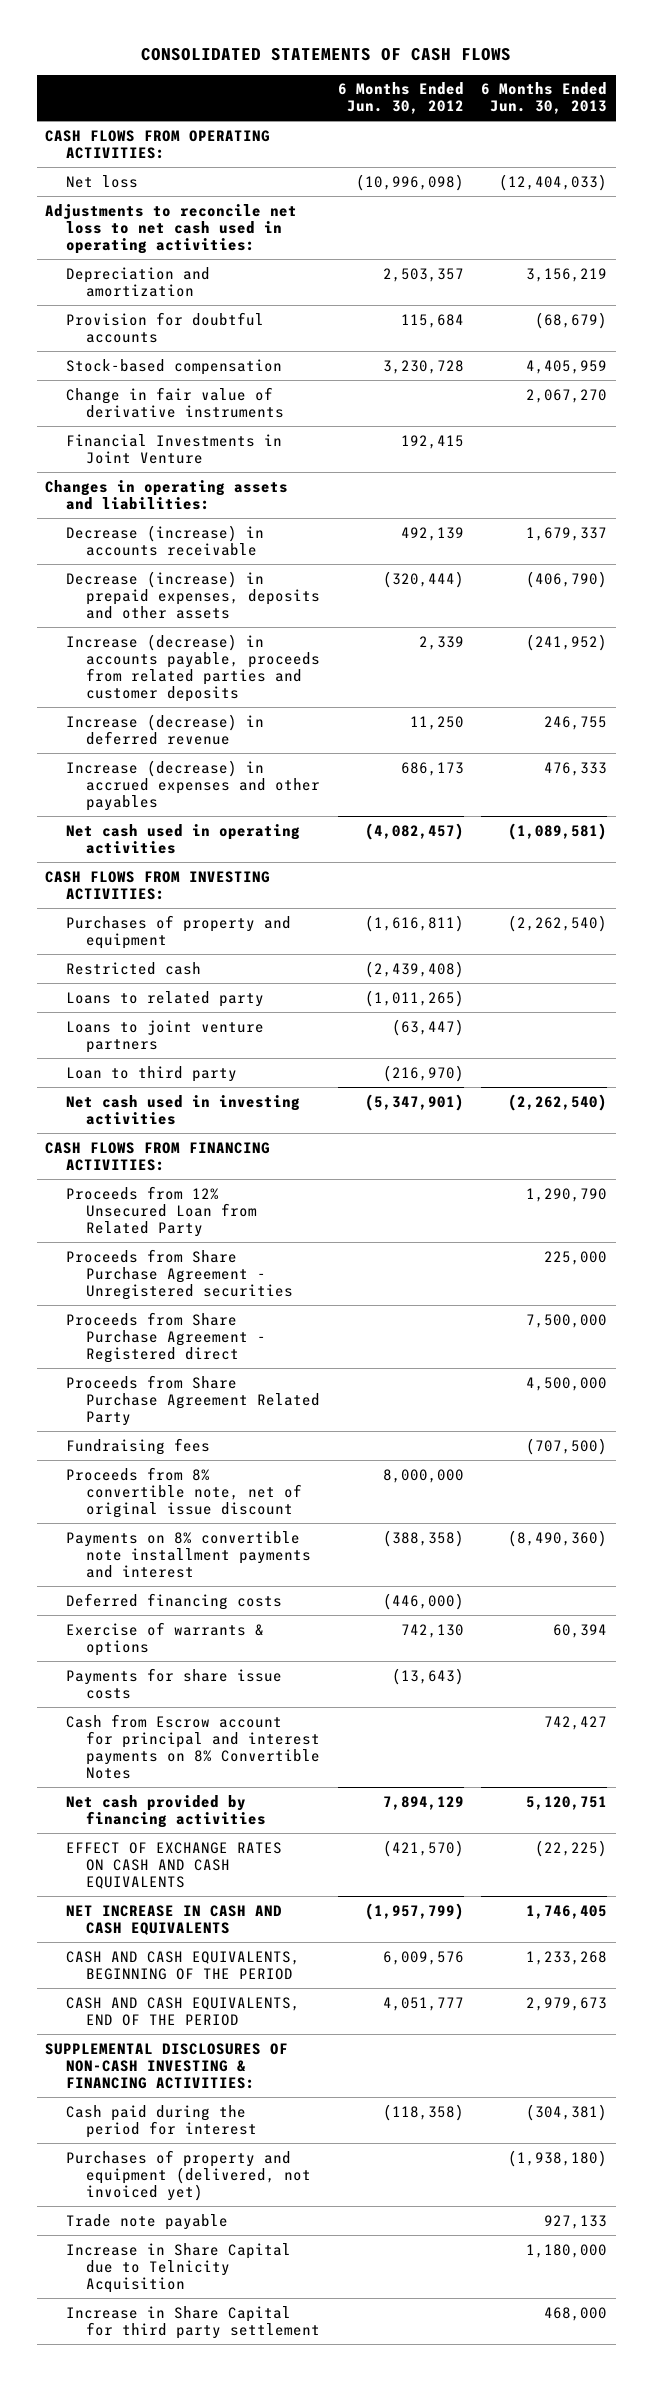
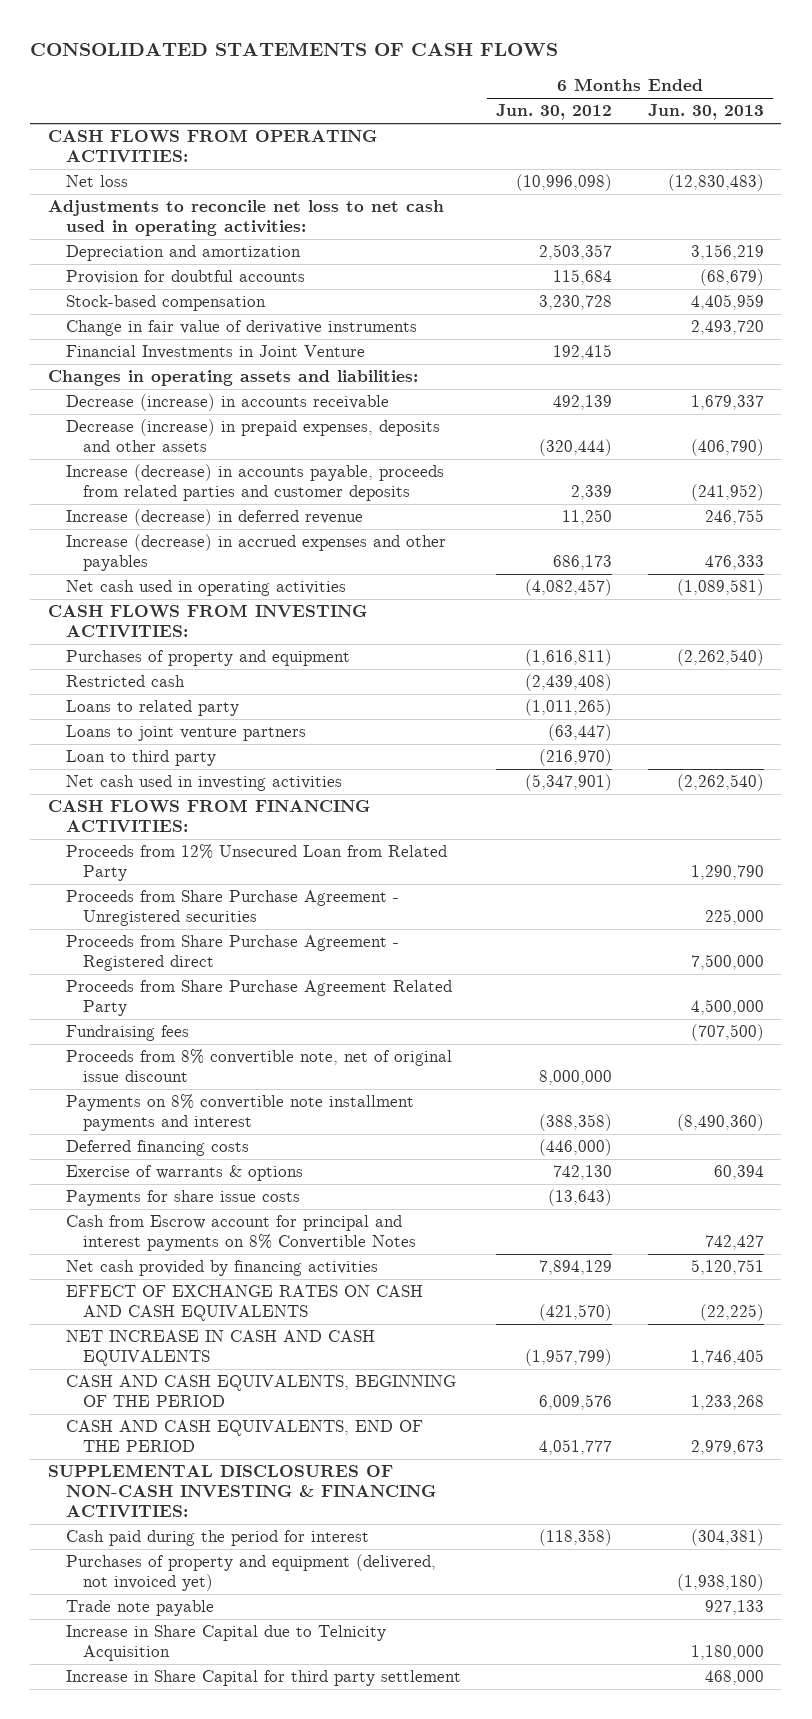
- Net loss | (10,996,098) | (12,404,033)
+ Net loss | (10,996,098) | (12,830,483)
- Change in fair value of derivative instruments | | 2,067,270
+ Change in fair value of derivative instruments | | 2,493,720

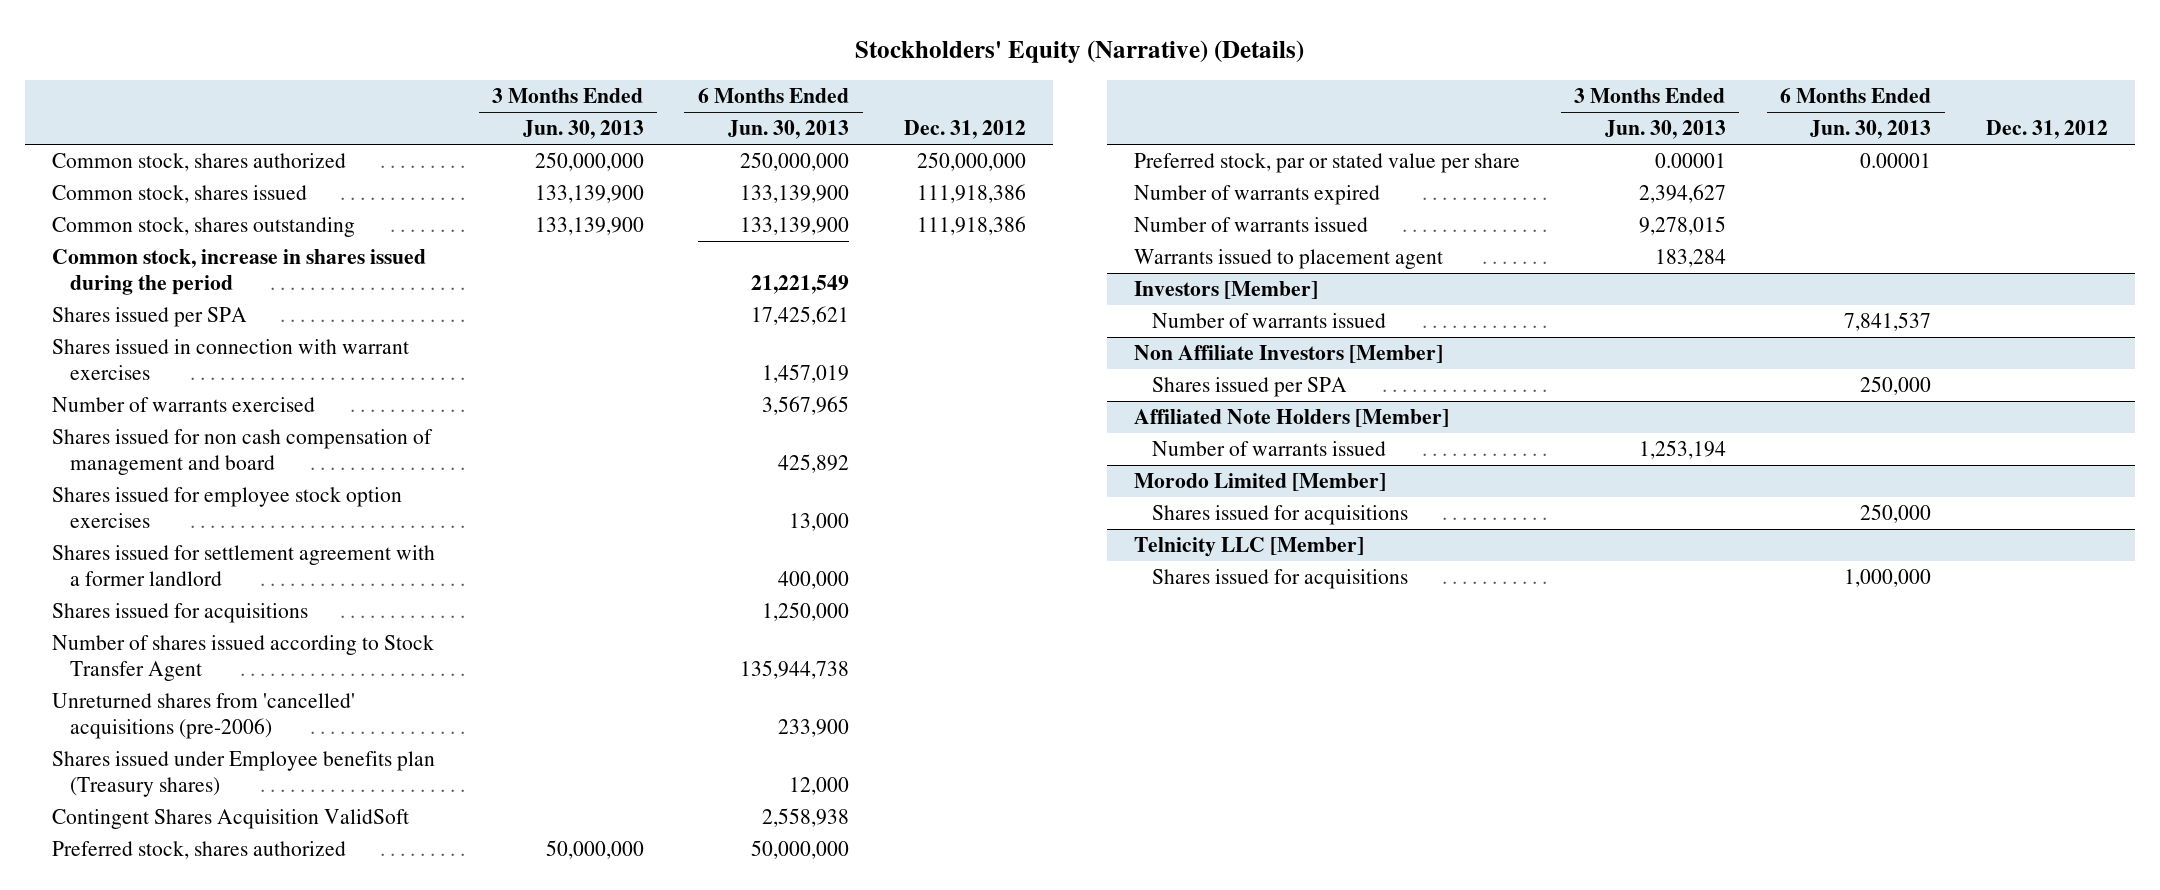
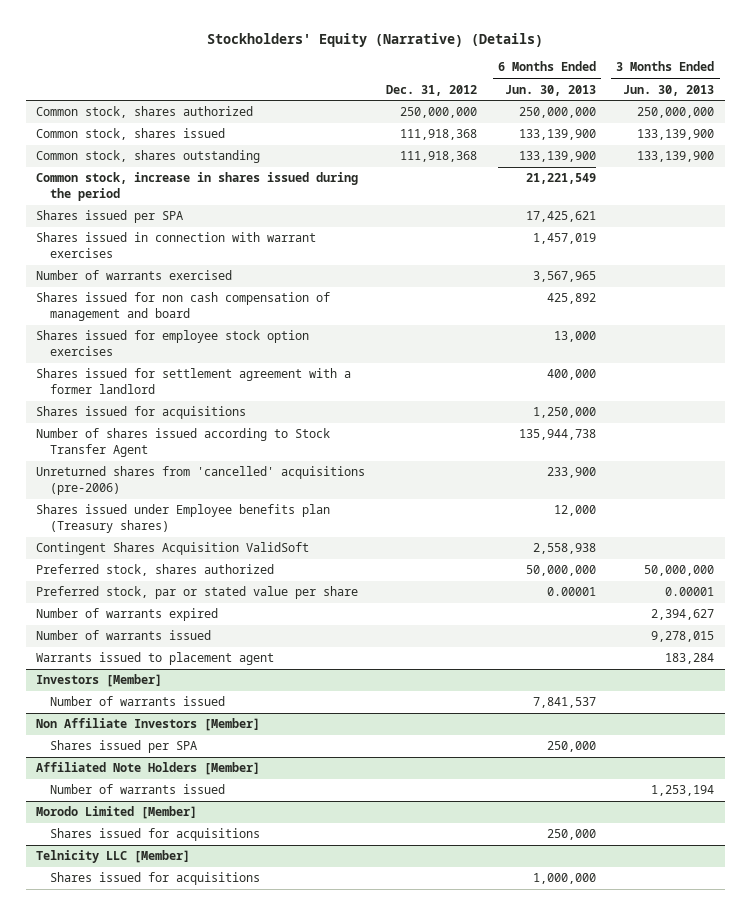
- | 3 Months Ended Jun. 30, 2013 | 6 Months Ended Jun. 30, 2013 | Dec. 31, 2012
+ | Dec. 31, 2012 | 6 Months Ended Jun. 30, 2013 | 3 Months Ended Jun. 30, 2013
- Common stock, shares issued | 133,139,900 | 133,139,900 | 111,918,386
- Common stock, shares outstanding | 133,139,900 | 133,139,900 | 111,918,386
+ Common stock, shares issued | 111,918,368 | 133,139,900 | 133,139,900
+ Common stock, shares outstanding | 111,918,368 | 133,139,900 | 133,139,900

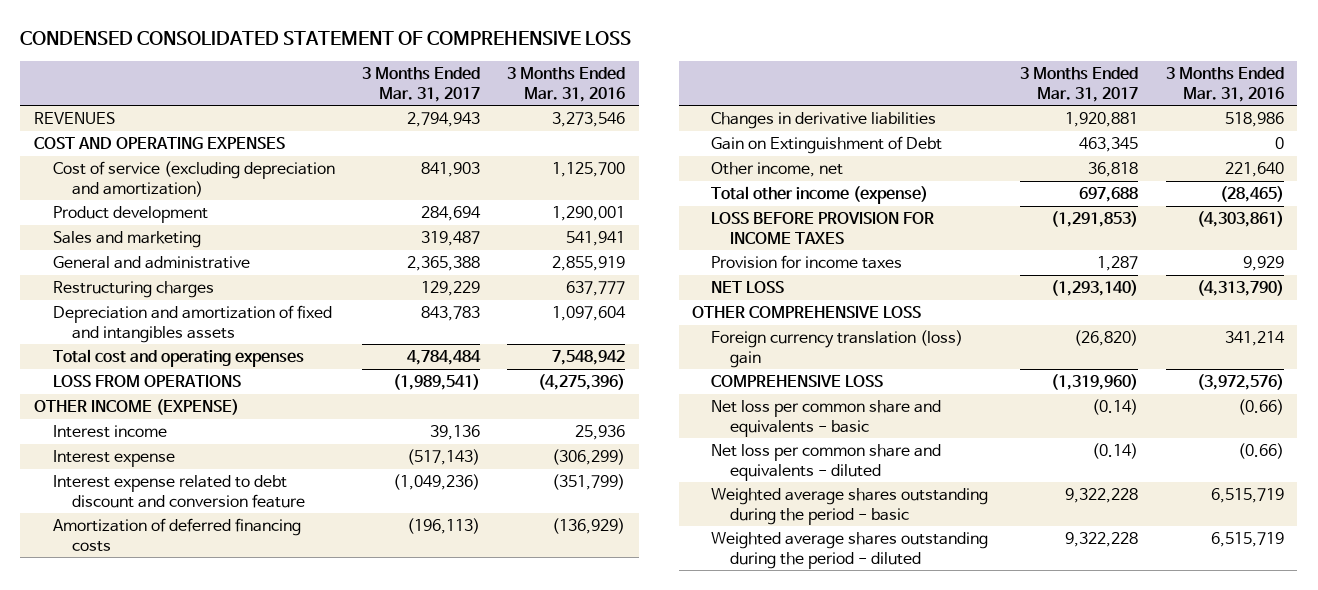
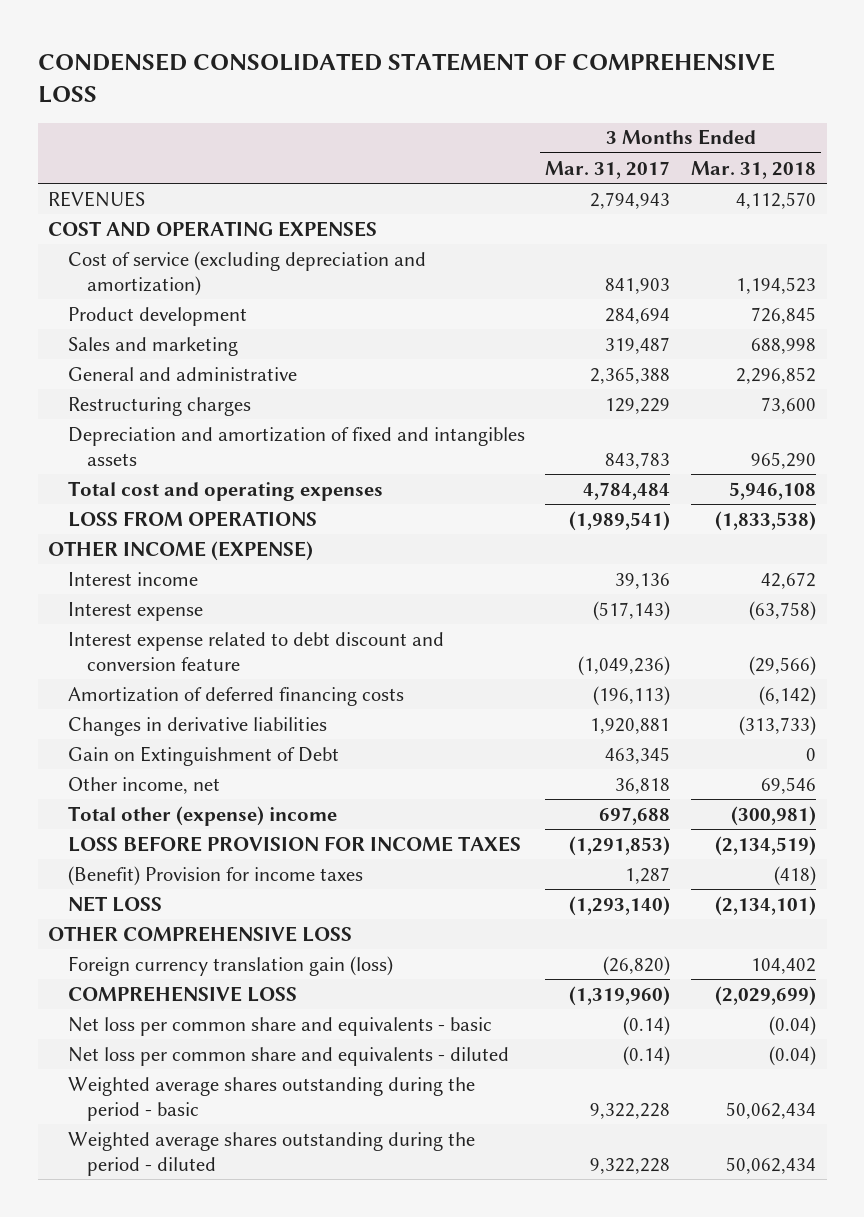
- | 3 Months Ended Mar. 31, 2017 | 3 Months Ended Mar. 31, 2016
+ | 3 Months Ended Mar. 31, 2017 | 3 Months Ended Mar. 31, 2018
- Total other income (expense) | 697,688 | (28,465)
+ Total other (expense) income | 697,688 | (300,981)
- Provision for income taxes | 1,287 | 9,929
+ (Benefit) Provision for income taxes | 1,287 | (418)
- Foreign currency translation (loss) gain | (26,820) | 341,214
+ Foreign currency translation gain (loss) | (26,820) | 104,402

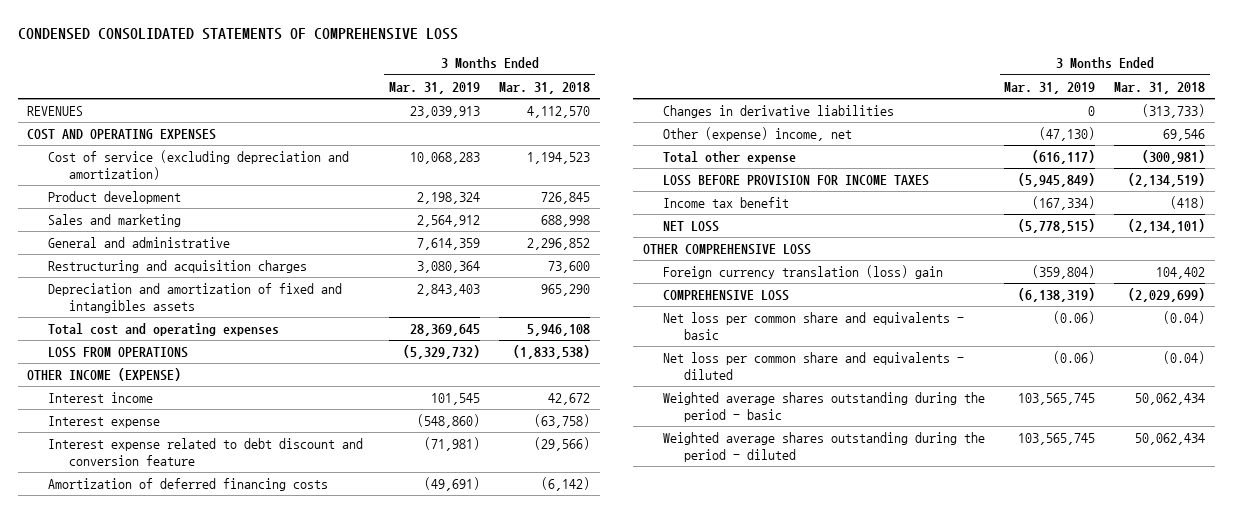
- CONDENSED CONSOLIDATED STATEMENT OF COMPREHENSIVE LOSS
+ CONDENSED CONSOLIDATED STATEMENTS OF COMPREHENSIVE LOSS
- | 3 Months Ended Mar. 31, 2017 | 3 Months Ended Mar. 31, 2018
+ | 3 Months Ended Mar. 31, 2019 | 3 Months Ended Mar. 31, 2018
- Restructuring charges | 129,229 | 73,600
+ Restructuring and acquisition charges | 3,080,364 | 73,600
- Gain on Extinguishment of Debt | 463,345 | 0
- Other income, net | 36,818 | 69,546
- Total other (expense) income | 697,688 | (300,981)
+ Other (expense) income, net | (47,130) | 69,546
+ Total other expense | (616,117) | (300,981)
- (Benefit) Provision for income taxes | 1,287 | (418)
+ Income tax benefit | (167,334) | (418)
- Foreign currency translation gain (loss) | (26,820) | 104,402
+ Foreign currency translation (loss) gain | (359,804) | 104,402

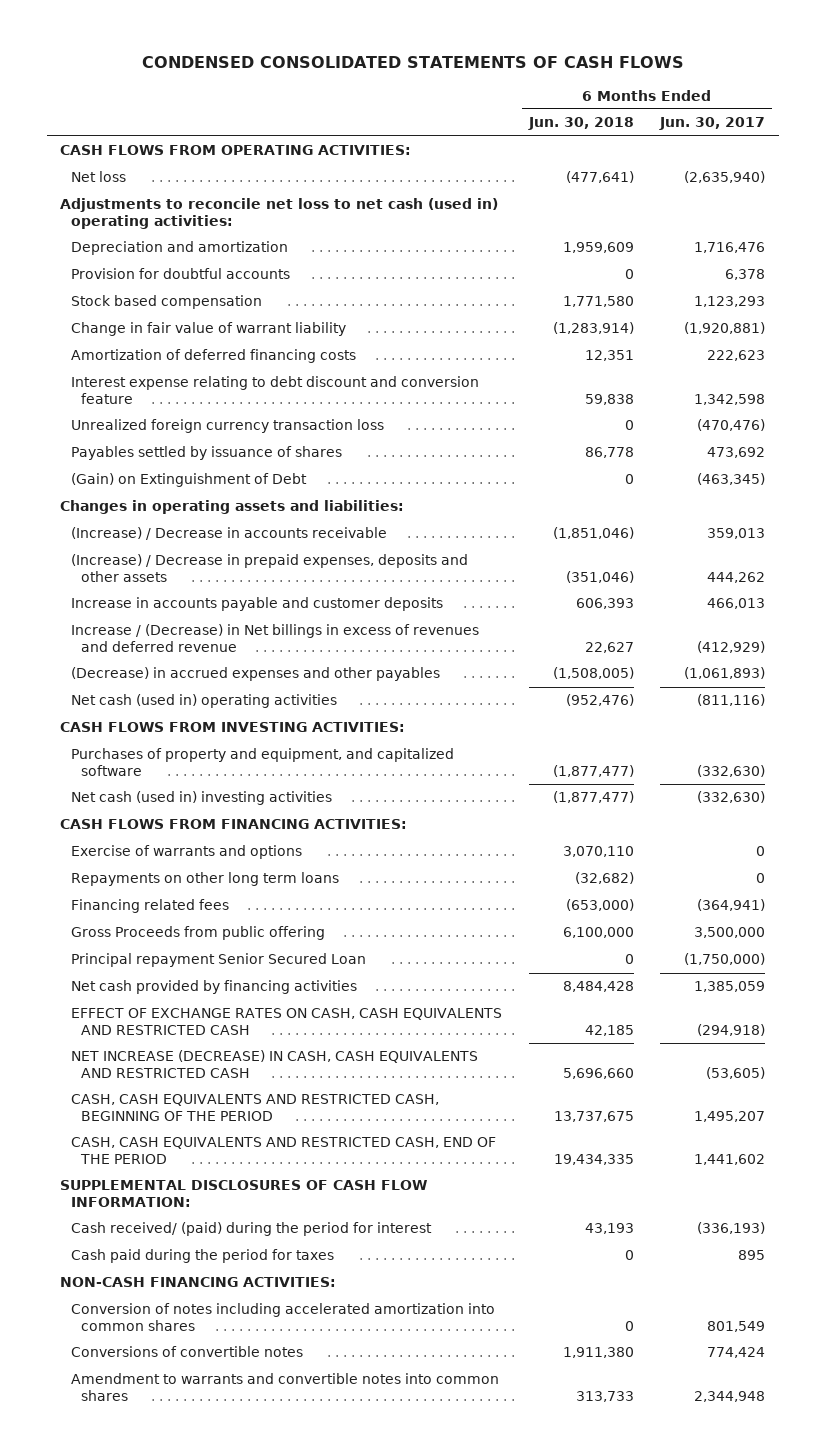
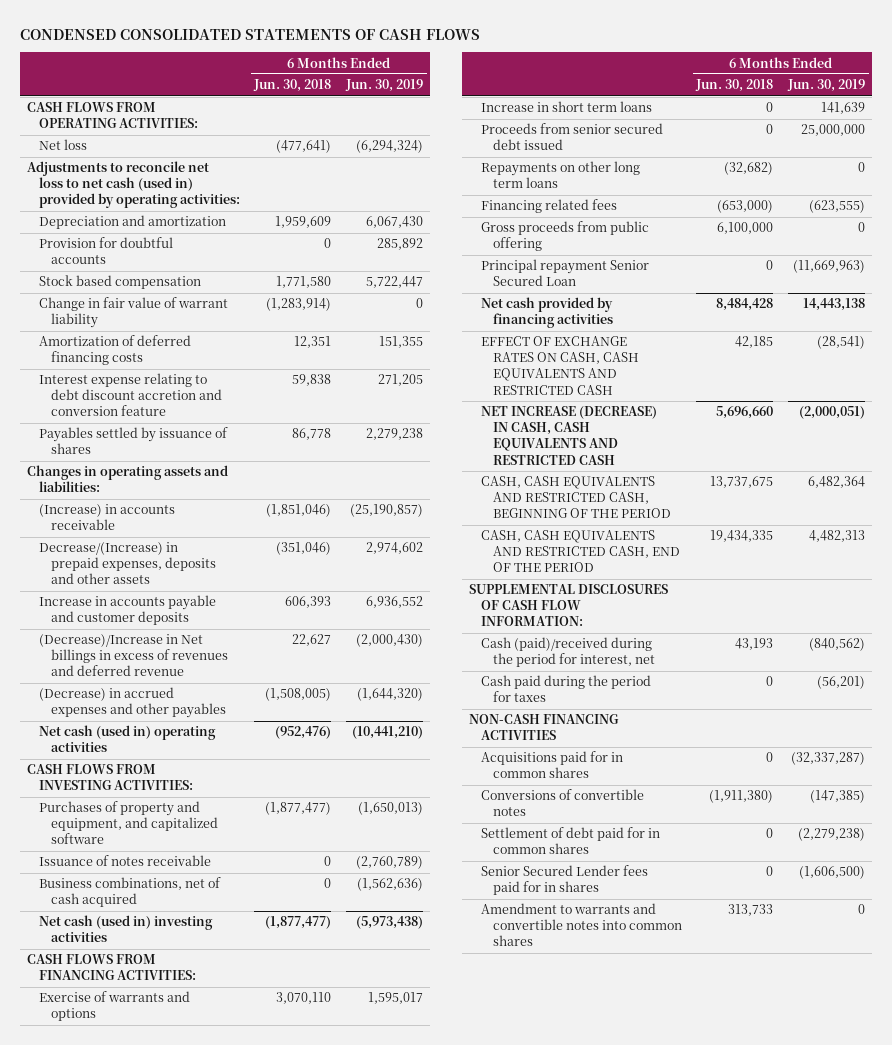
- | 6 Months Ended Jun. 30, 2018 | 6 Months Ended Jun. 30, 2017
+ | 6 Months Ended Jun. 30, 2018 | 6 Months Ended Jun. 30, 2019
- Adjustments to reconcile net loss to net cash (used in) operating activities:
+ Adjustments to reconcile net loss to net cash (used in) provided by operating activities:
- Interest expense relating to debt discount and conversion feature | 59,838 | 1,342,598
- Unrealized foreign currency transaction loss | 0 | (470,476)
+ Interest expense relating to debt discount accretion and conversion feature | 59,838 | 271,205
- (Gain) on Extinguishment of Debt | 0 | (463,345)
- (Increase) / Decrease in accounts receivable | (1,851,046) | 359,013
- (Increase) / Decrease in prepaid expenses, deposits and other assets | (351,046) | 444,262
+ (Increase) in accounts receivable | (1,851,046) | (25,190,857)
+ Decrease/(Increase) in prepaid expenses, deposits and other assets | (351,046) | 2,974,602
- Increase / (Decrease) in Net billings in excess of revenues and deferred revenue | 22,627 | (412,929)
+ (Decrease)/Increase in Net billings in excess of revenues and deferred revenue | 22,627 | (2,000,430)
+ Issuance of notes receivable | 0 | (2,760,789)
+ Business combinations, net of cash acquired | 0 | (1,562,636)
+ Increase in short term loans | 0 | 141,639
+ Proceeds from senior secured debt issued | 0 | 25,000,000
- Gross Proceeds from public offering | 6,100,000 | 3,500,000
+ Gross proceeds from public offering | 6,100,000 | 0
- Cash received/ (paid) during the period for interest | 43,193 | (336,193)
+ Cash (paid)/received during the period for interest, net | 43,193 | (840,562)
- NON-CASH FINANCING ACTIVITIES:
- Conversion of notes including accelerated amortization into common shares | 0 | 801,549
- Conversions of convertible notes | 1,911,380 | 774,424
+ NON-CASH FINANCING ACTIVITIES
+ Acquisitions paid for in common shares | 0 | (32,337,287)
+ Conversions of convertible notes | (1,911,380) | (147,385)
+ Settlement of debt paid for in common shares | 0 | (2,279,238)
+ Senior Secured Lender fees paid for in shares | 0 | (1,606,500)

